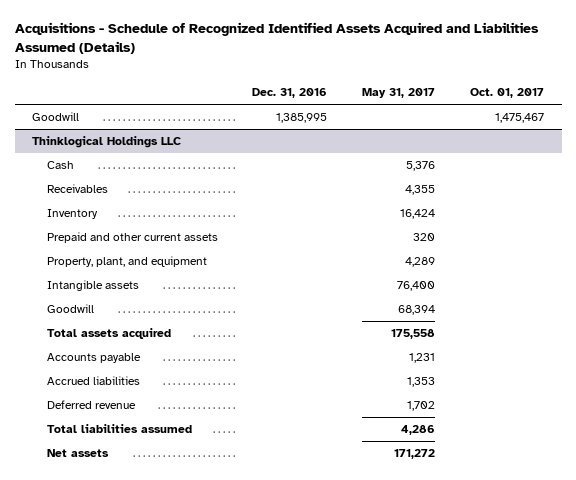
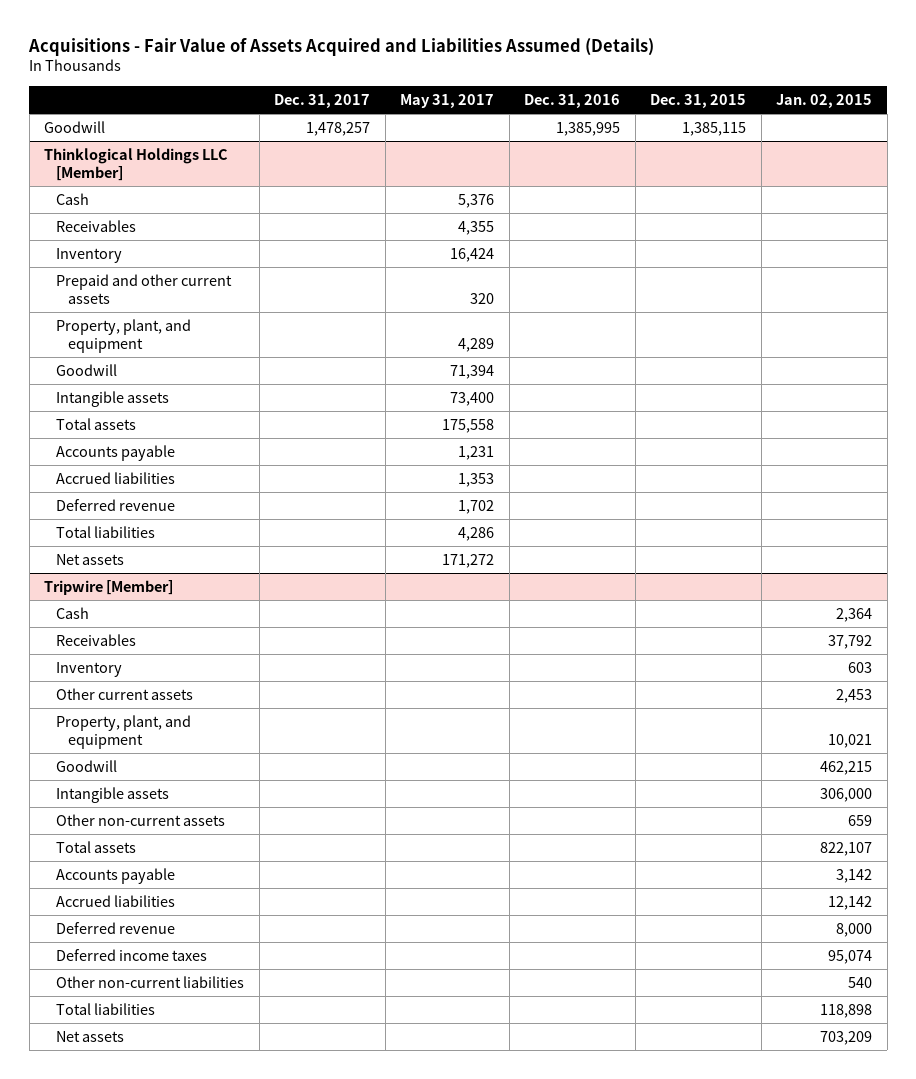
- Acquisitions - Schedule of Recognized Identified Assets Acquired and Liabilities Assumed (Details)
+ Acquisitions - Fair Value of Assets Acquired and Liabilities Assumed (Details)
- | Dec. 31, 2016 | May 31, 2017 | Oct. 01, 2017
+ | Dec. 31, 2017 | May 31, 2017 | Dec. 31, 2016 | Dec. 31, 2015 | Jan. 02, 2015
- Thinklogical Holdings LLC
+ Thinklogical Holdings LLC [Member]
- Intangible assets | | 76,400 |
- Goodwill | | 68,394 |
- Total assets acquired | | 175,558 |
+ Goodwill | | 71,394 | | |
+ Intangible assets | | 73,400 | | |
+ Total assets | | 175,558 | | |
- Total liabilities assumed | | 4,286 |
+ Total liabilities | | 4,286 | | |
+ Tripwire [Member]
+ Cash | | | | | 2,364
+ Receivables | | | | | 37,792
+ Inventory | | | | | 603
+ Other current assets | | | | | 2,453
+ Property, plant, and equipment | | | | | 10,021
+ Goodwill | | | | | 462,215
+ Intangible assets | | | | | 306,000
+ Other non-current assets | | | | | 659
+ Total assets | | | | | 822,107
+ Accounts payable | | | | | 3,142
+ Accrued liabilities | | | | | 12,142
+ Deferred revenue | | | | | 8,000
+ Deferred income taxes | | | | | 95,074
+ Other non-current liabilities | | | | | 540
+ Total liabilities | | | | | 118,898
+ Net assets | | | | | 703,209

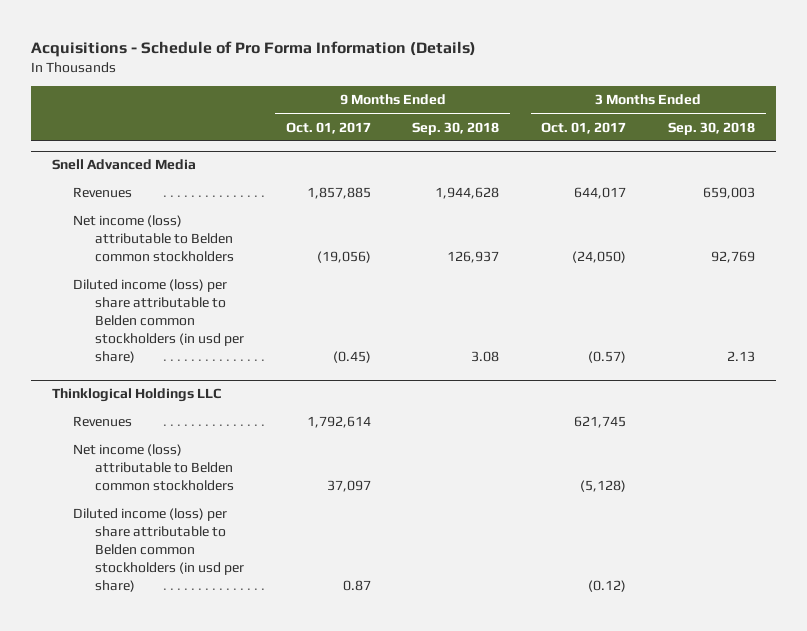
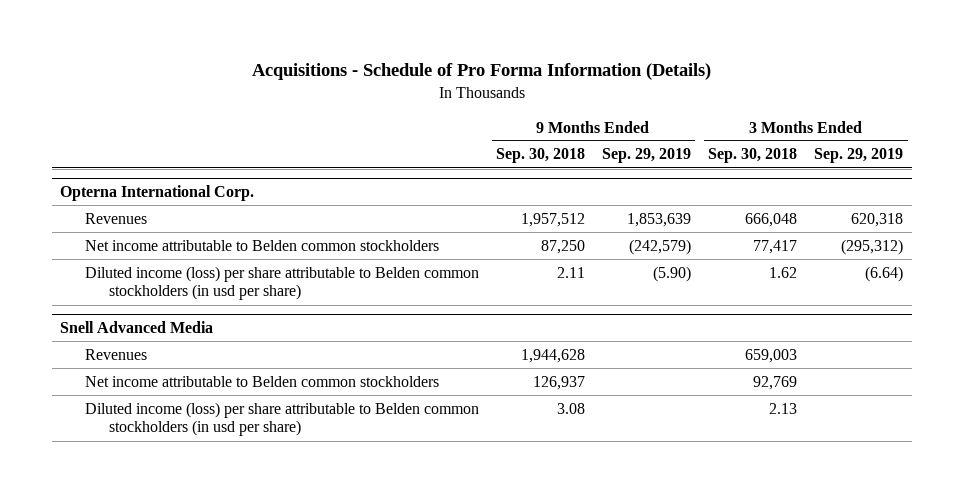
- | 9 Months Ended Oct. 01, 2017 | 9 Months Ended Sep. 30, 2018 | 3 Months Ended Oct. 01, 2017 | 3 Months Ended Sep. 30, 2018
+ | 9 Months Ended Sep. 30, 2018 | 9 Months Ended Sep. 29, 2019 | 3 Months Ended Sep. 30, 2018 | 3 Months Ended Sep. 29, 2019
+ Opterna International Corp.
+ Revenues | 1,957,512 | 1,853,639 | 666,048 | 620,318
+ Net income attributable to Belden common stockholders | 87,250 | (242,579) | 77,417 | (295,312)
+ Diluted income (loss) per share attributable to Belden common stockholders (in usd per share) | 2.11 | (5.90) | 1.62 | (6.64)
@ Snell Advanced Media
- Net income (loss) attributable to Belden common stockholders | (19,056) | 126,937 | (24,050) | 92,769
+ Net income attributable to Belden common stockholders | 126,937 | | 92,769 |
- Thinklogical Holdings LLC
- Revenues | 1,792,614 | | 621,745 |
- Net income (loss) attributable to Belden common stockholders | 37,097 | | (5,128) |
- Diluted income (loss) per share attributable to Belden common stockholders (in usd per share) | 0.87 | | (0.12) |

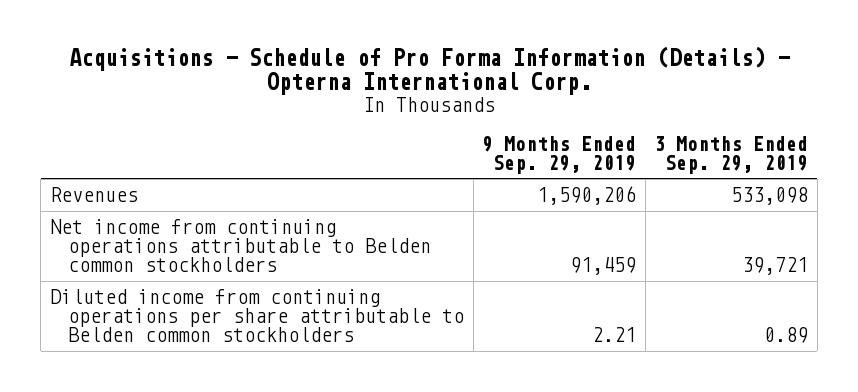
- Acquisitions - Schedule of Pro Forma Information (Details)
+ Acquisitions - Schedule of Pro Forma Information (Details) - Opterna International Corp.
- | 9 Months Ended Sep. 30, 2018 | 9 Months Ended Sep. 29, 2019 | 3 Months Ended Sep. 30, 2018 | 3 Months Ended Sep. 29, 2019
+ | 9 Months Ended Sep. 29, 2019 | 3 Months Ended Sep. 29, 2019
- Opterna International Corp.
- Revenues | 1,957,512 | 1,853,639 | 666,048 | 620,318
- Net income attributable to Belden common stockholders | 87,250 | (242,579) | 77,417 | (295,312)
- Diluted income (loss) per share attributable to Belden common stockholders (in usd per share) | 2.11 | (5.90) | 1.62 | (6.64)
- Snell Advanced Media
- Revenues | 1,944,628 | | 659,003 |
- Net income attributable to Belden common stockholders | 126,937 | | 92,769 |
- Diluted income (loss) per share attributable to Belden common stockholders (in usd per share) | 3.08 | | 2.13 |
+ Revenues | 1,590,206 | 533,098
+ Net income from continuing operations attributable to Belden common stockholders | 91,459 | 39,721
+ Diluted income from continuing operations per share attributable to Belden common stockholders | 2.21 | 0.89

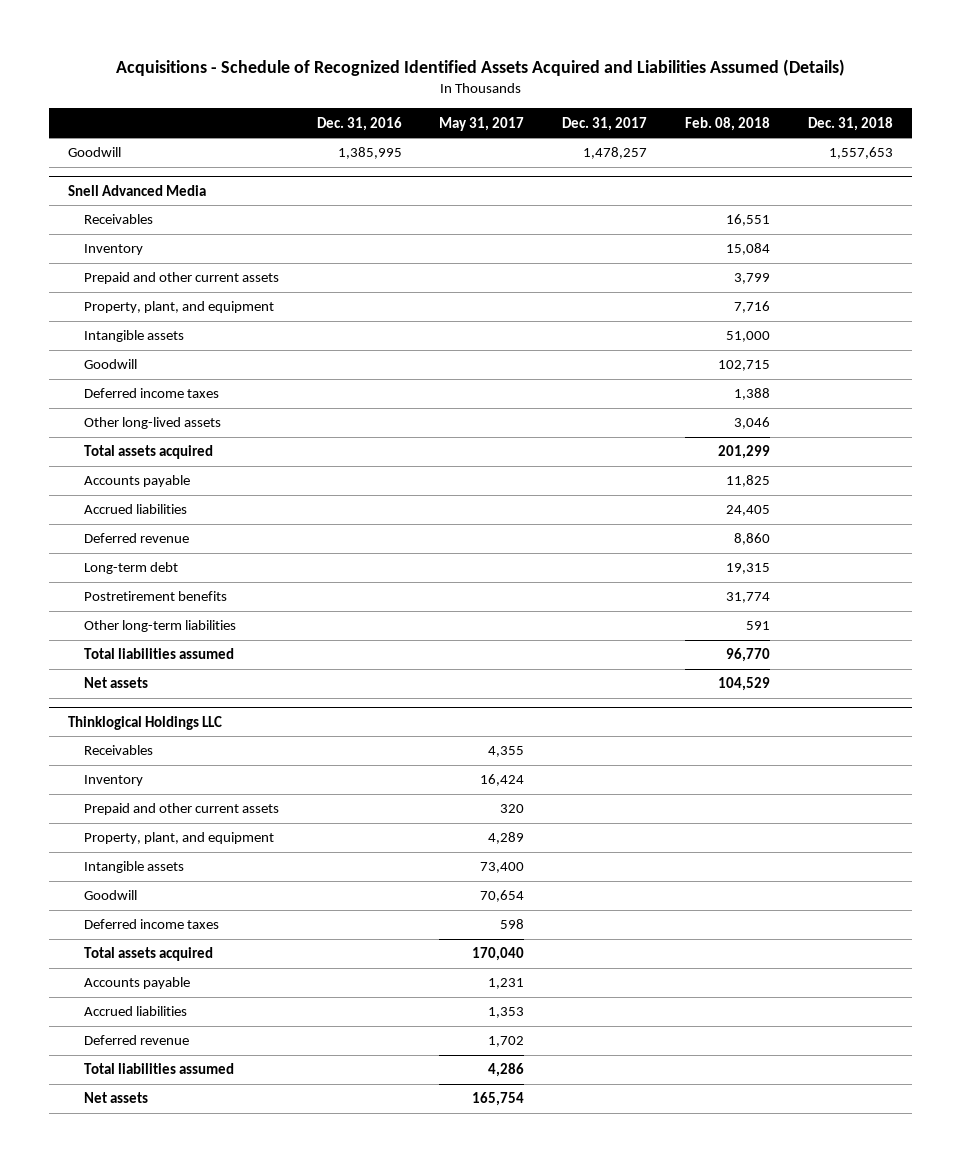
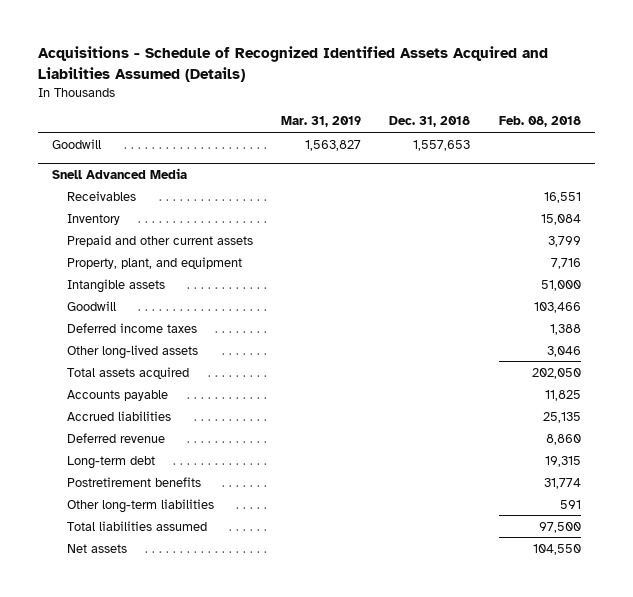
- | Dec. 31, 2016 | May 31, 2017 | Dec. 31, 2017 | Feb. 08, 2018 | Dec. 31, 2018
+ | Mar. 31, 2019 | Dec. 31, 2018 | Feb. 08, 2018
@ Snell Advanced Media
- Goodwill | | | | 102,715 |
+ Goodwill | | | 103,466
- Total assets acquired | | | | 201,299 |
+ Total assets acquired | | | 202,050
- Accrued liabilities | | | | 24,405 |
+ Accrued liabilities | | | 25,135
- Total liabilities assumed | | | | 96,770 |
- Net assets | | | | 104,529 |
- Thinklogical Holdings LLC
- Receivables | | 4,355 | | |
- Inventory | | 16,424 | | |
- Prepaid and other current assets | | 320 | | |
- Property, plant, and equipment | | 4,289 | | |
- Intangible assets | | 73,400 | | |
- Goodwill | | 70,654 | | |
- Deferred income taxes | | 598 | | |
- Total assets acquired | | 170,040 | | |
- Accounts payable | | 1,231 | | |
- Accrued liabilities | | 1,353 | | |
- Deferred revenue | | 1,702 | | |
- Total liabilities assumed | | 4,286 | | |
- Net assets | | 165,754 | | |
@ Snell Advanced Media
+ Total liabilities assumed | | | 97,500
+ Net assets | | | 104,550

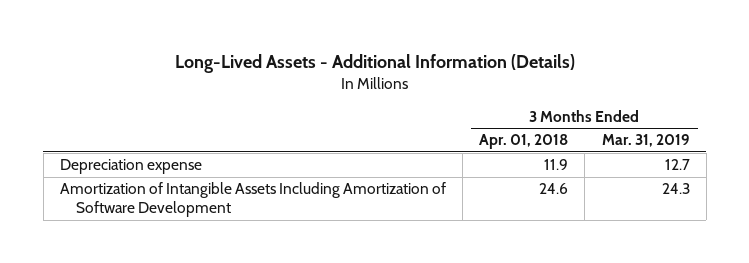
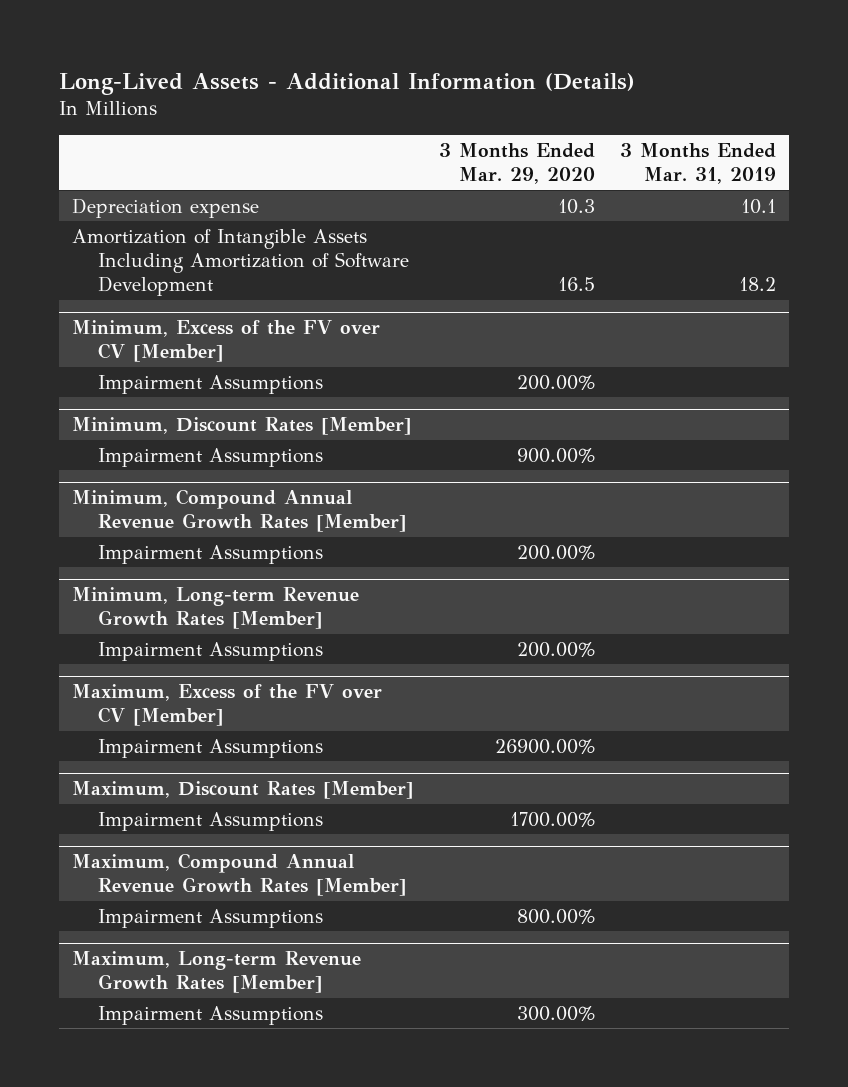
- | 3 Months Ended Apr. 01, 2018 | 3 Months Ended Mar. 31, 2019
+ | 3 Months Ended Mar. 29, 2020 | 3 Months Ended Mar. 31, 2019
- Depreciation expense | 11.9 | 12.7
- Amortization of Intangible Assets Including Amortization of Software Development | 24.6 | 24.3
+ Depreciation expense | 10.3 | 10.1
+ Amortization of Intangible Assets Including Amortization of Software Development | 16.5 | 18.2
+ Minimum, Excess of the FV over CV [Member]
+ Impairment Assumptions | 200.00% |
+ Minimum, Discount Rates [Member]
+ Impairment Assumptions | 900.00% |
+ Minimum, Compound Annual Revenue Growth Rates [Member]
+ Impairment Assumptions | 200.00% |
+ Minimum, Long-term Revenue Growth Rates [Member]
+ Impairment Assumptions | 200.00% |
+ Maximum, Excess of the FV over CV [Member]
+ Impairment Assumptions | 26900.00% |
+ Maximum, Discount Rates [Member]
+ Impairment Assumptions | 1700.00% |
+ Maximum, Compound Annual Revenue Growth Rates [Member]
+ Impairment Assumptions | 800.00% |
+ Maximum, Long-term Revenue Growth Rates [Member]
+ Impairment Assumptions | 300.00% |

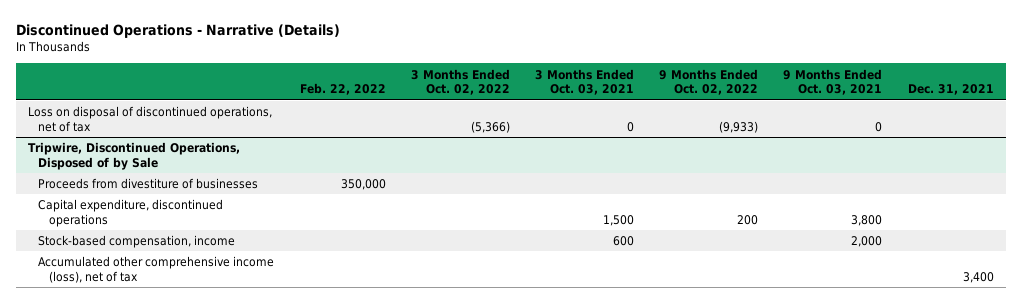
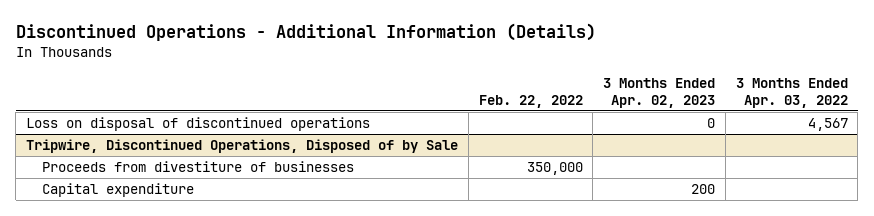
- Discontinued Operations - Narrative (Details)
+ Discontinued Operations - Additional Information (Details)
- | Feb. 22, 2022 | 3 Months Ended Oct. 02, 2022 | 3 Months Ended Oct. 03, 2021 | 9 Months Ended Oct. 02, 2022 | 9 Months Ended Oct. 03, 2021 | Dec. 31, 2021
+ | Feb. 22, 2022 | 3 Months Ended Apr. 02, 2023 | 3 Months Ended Apr. 03, 2022
- Loss on disposal of discontinued operations, net of tax | | (5,366) | 0 | (9,933) | 0 |
+ Loss on disposal of discontinued operations | | 0 | 4,567
@ Tripwire, Discontinued Operations, Disposed of by Sale
- Capital expenditure, discontinued operations | | | 1,500 | 200 | 3,800 |
- Stock-based compensation, income | | | 600 | | 2,000 |
- Accumulated other comprehensive income (loss), net of tax | | | | | | 3,400
+ Capital expenditure | | 200 |

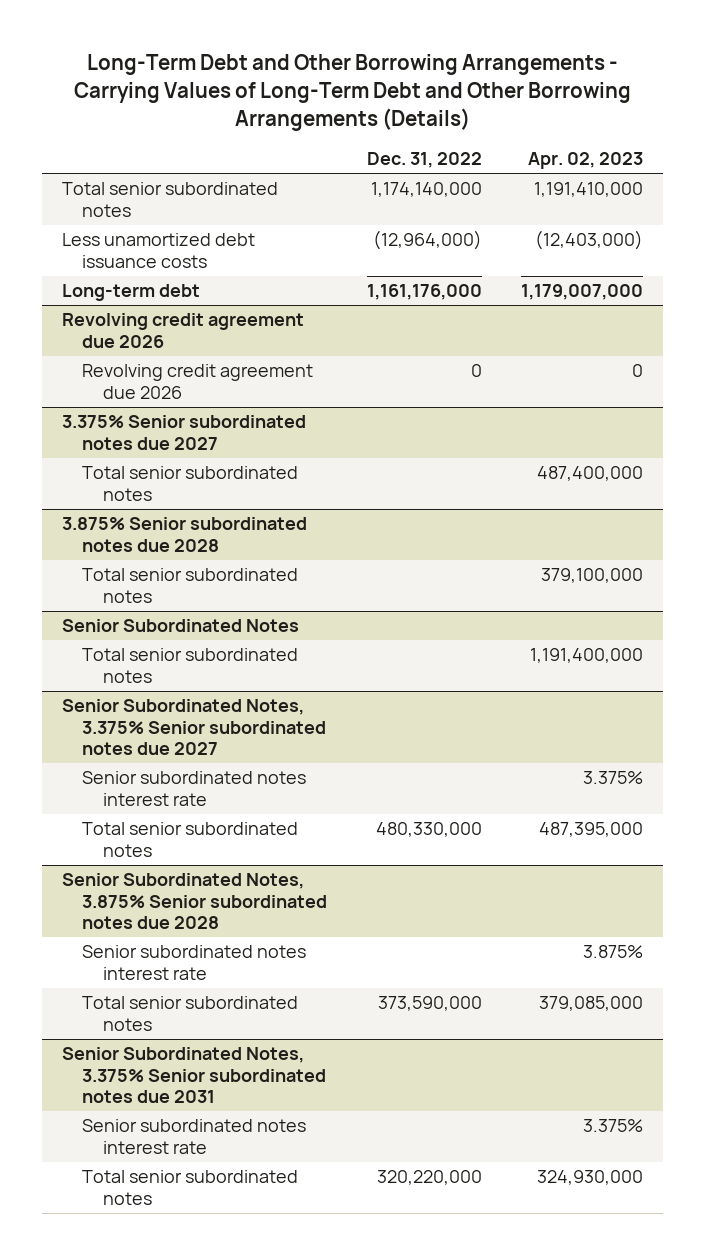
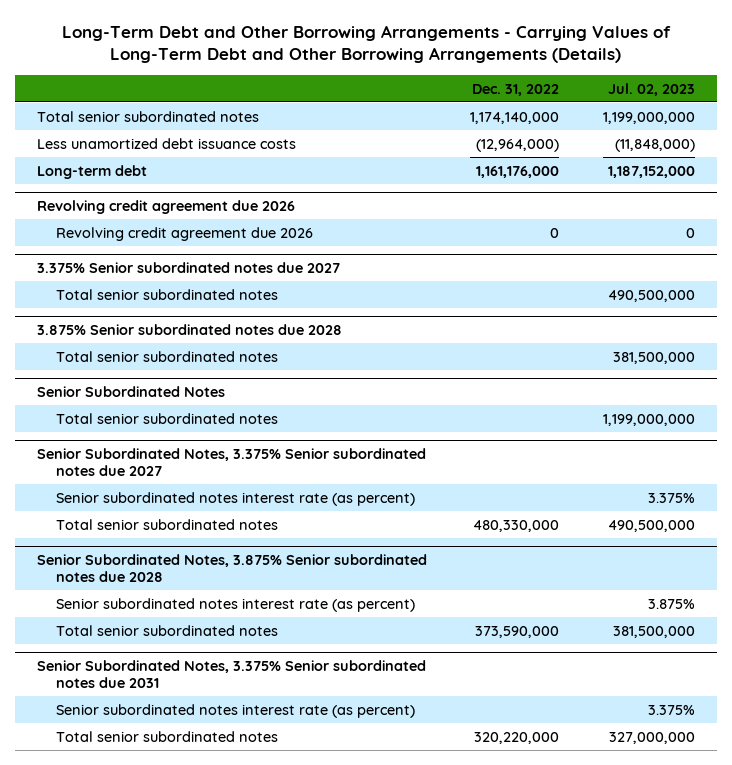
- | Dec. 31, 2022 | Apr. 02, 2023
+ | Dec. 31, 2022 | Jul. 02, 2023
@ Senior Subordinated Notes, 3.375% Senior subordinated notes due 2027
- Senior subordinated notes interest rate | | 3.375%
+ Senior subordinated notes interest rate (as percent) | | 3.375%
@ Senior Subordinated Notes, 3.875% Senior subordinated notes due 2028
- Senior subordinated notes interest rate | | 3.875%
+ Senior subordinated notes interest rate (as percent) | | 3.875%
@ Senior Subordinated Notes, 3.375% Senior subordinated notes due 2031
- Senior subordinated notes interest rate | | 3.375%
+ Senior subordinated notes interest rate (as percent) | | 3.375%

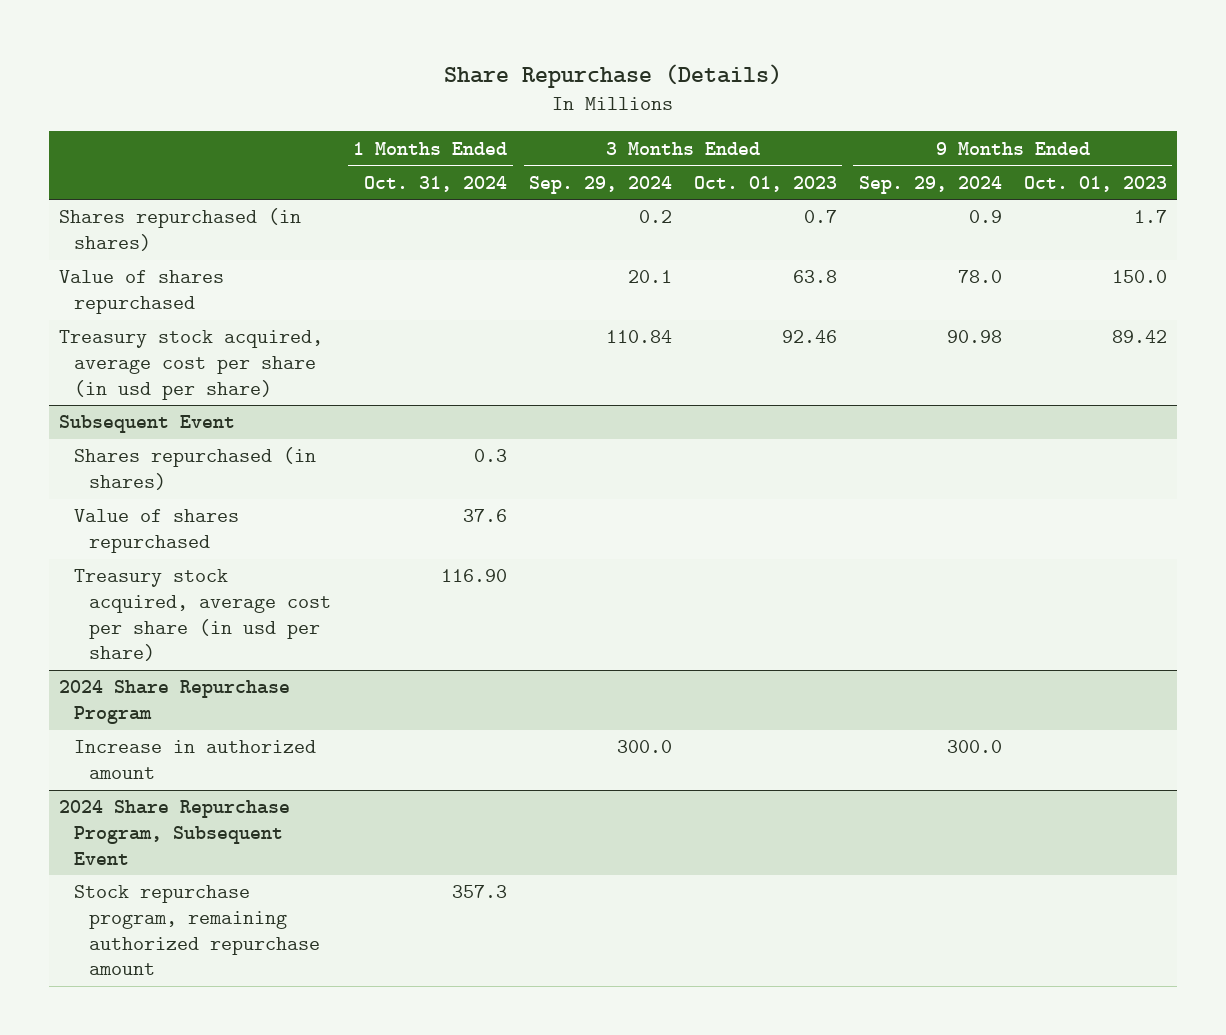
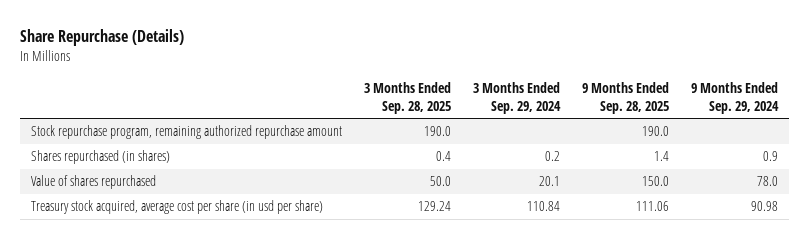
- | 1 Months Ended Oct. 31, 2024 | 3 Months Ended Sep. 29, 2024 | 3 Months Ended Oct. 01, 2023 | 9 Months Ended Sep. 29, 2024 | 9 Months Ended Oct. 01, 2023
+ | 3 Months Ended Sep. 28, 2025 | 3 Months Ended Sep. 29, 2024 | 9 Months Ended Sep. 28, 2025 | 9 Months Ended Sep. 29, 2024
+ Stock repurchase program, remaining authorized repurchase amount | 190.0 | | 190.0 |
- Subsequent Event
- Shares repurchased (in shares) | 0.3 | | | |
- Value of shares repurchased | 37.6 | | | |
- Treasury stock acquired, average cost per share (in usd per share) | 116.90 | | | |
- 2024 Share Repurchase Program
- Increase in authorized amount | | 300.0 | | 300.0 |
- 2024 Share Repurchase Program, Subsequent Event
- Stock repurchase program, remaining authorized repurchase amount | 357.3 | | | |

